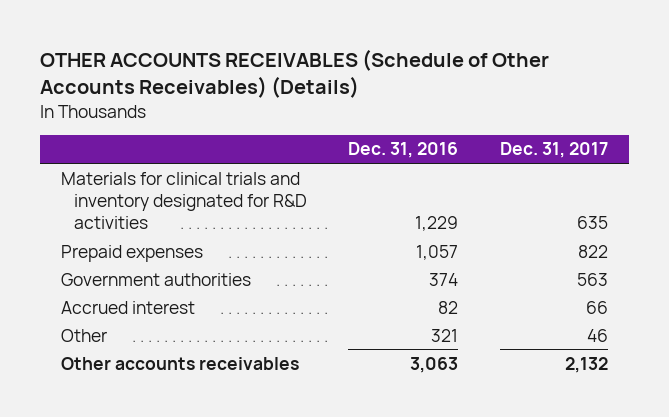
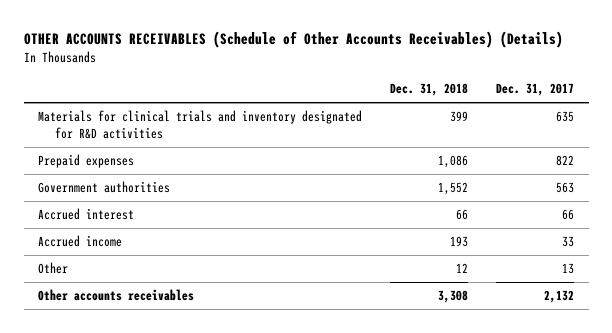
- | Dec. 31, 2016 | Dec. 31, 2017
+ | Dec. 31, 2018 | Dec. 31, 2017
- Other | 321 | 46
+ Accrued income | 193 | 33
+ Other | 12 | 13

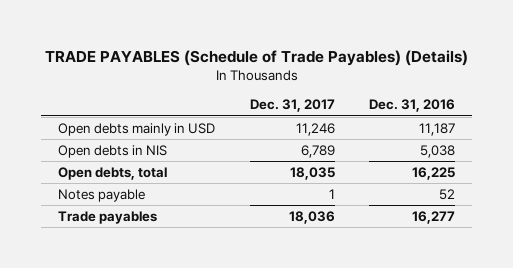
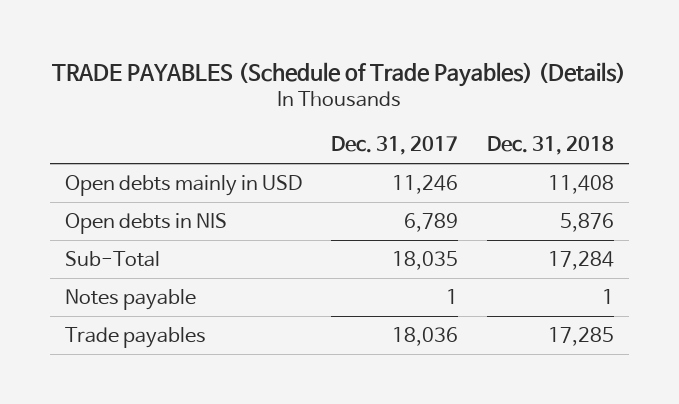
- | Dec. 31, 2017 | Dec. 31, 2016
+ | Dec. 31, 2017 | Dec. 31, 2018
- Open debts, total | 18,035 | 16,225
+ Sub-Total | 18,035 | 17,284

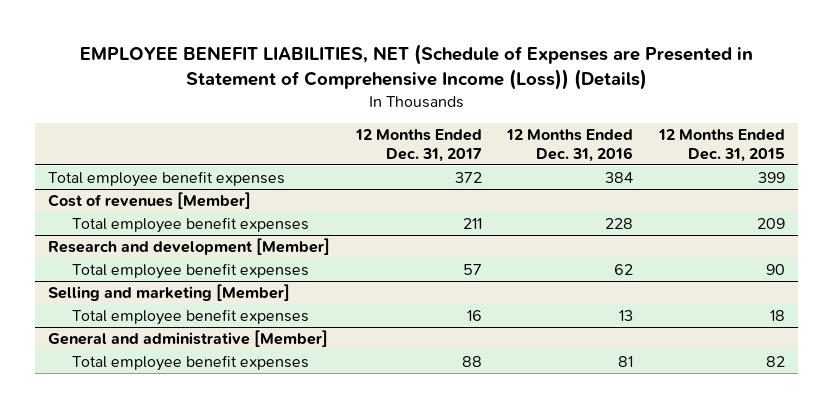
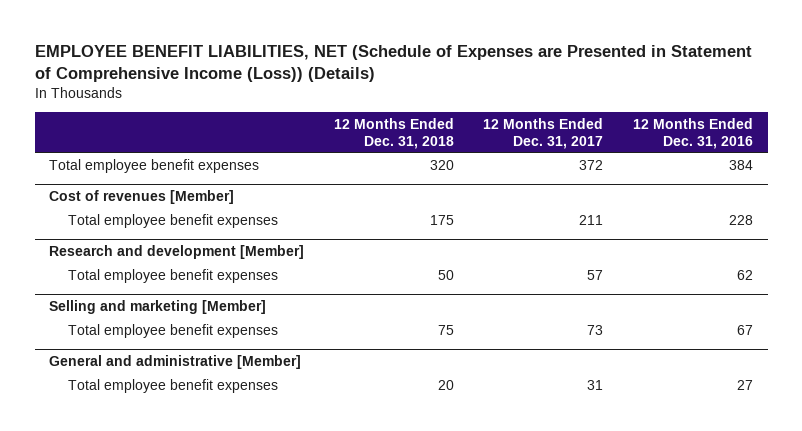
- | 12 Months Ended Dec. 31, 2017 | 12 Months Ended Dec. 31, 2016 | 12 Months Ended Dec. 31, 2015
+ | 12 Months Ended Dec. 31, 2018 | 12 Months Ended Dec. 31, 2017 | 12 Months Ended Dec. 31, 2016
@ Selling and marketing [Member]
- Total employee benefit expenses | 16 | 13 | 18
+ Total employee benefit expenses | 75 | 73 | 67
@ General and administrative [Member]
- Total employee benefit expenses | 88 | 81 | 82
+ Total employee benefit expenses | 20 | 31 | 27

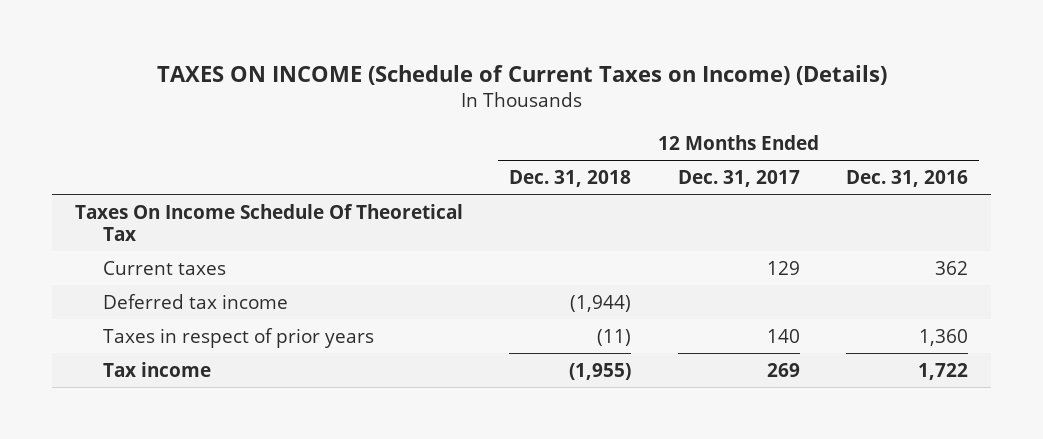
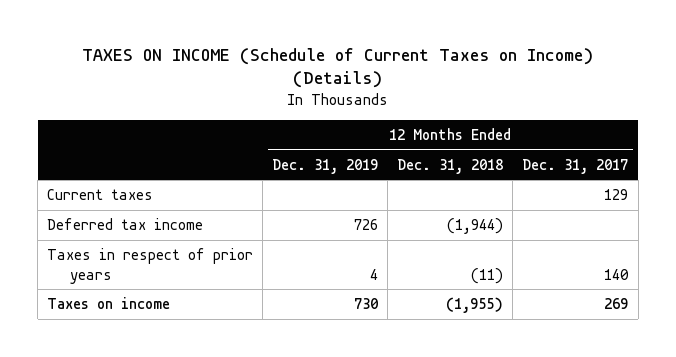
- | 12 Months Ended Dec. 31, 2018 | 12 Months Ended Dec. 31, 2017 | 12 Months Ended Dec. 31, 2016
+ | 12 Months Ended Dec. 31, 2019 | 12 Months Ended Dec. 31, 2018 | 12 Months Ended Dec. 31, 2017
- Taxes On Income Schedule Of Theoretical Tax
- Tax income | (1,955) | 269 | 1,722
+ Taxes on income | 730 | (1,955) | 269

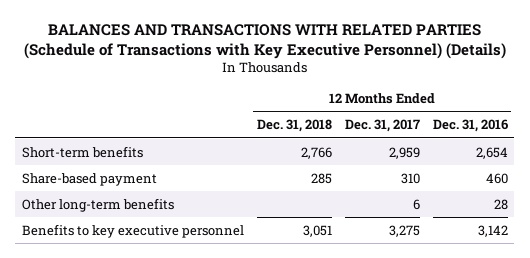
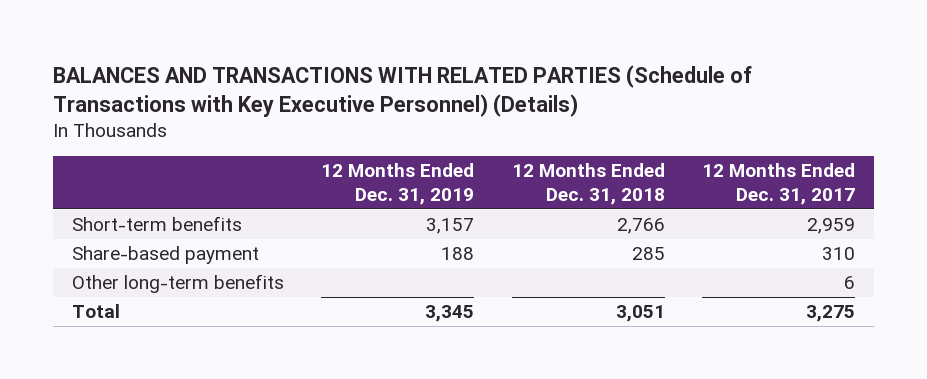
- | 12 Months Ended Dec. 31, 2018 | 12 Months Ended Dec. 31, 2017 | 12 Months Ended Dec. 31, 2016
+ | 12 Months Ended Dec. 31, 2019 | 12 Months Ended Dec. 31, 2018 | 12 Months Ended Dec. 31, 2017
- Benefits to key executive personnel | 3,051 | 3,275 | 3,142
+ Total | 3,345 | 3,051 | 3,275

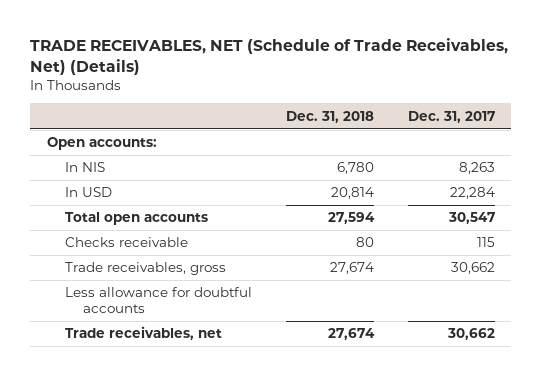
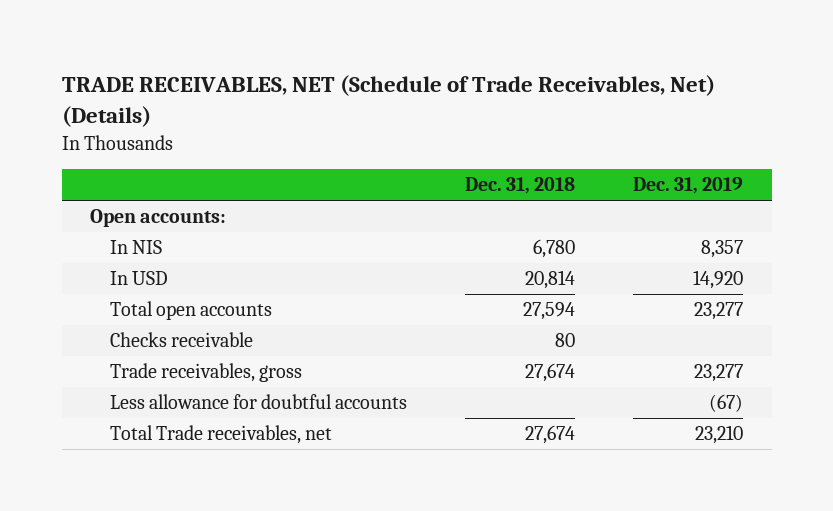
- | Dec. 31, 2018 | Dec. 31, 2017
+ | Dec. 31, 2018 | Dec. 31, 2019
- Trade receivables, net | 27,674 | 30,662
+ Total Trade receivables, net | 27,674 | 23,210

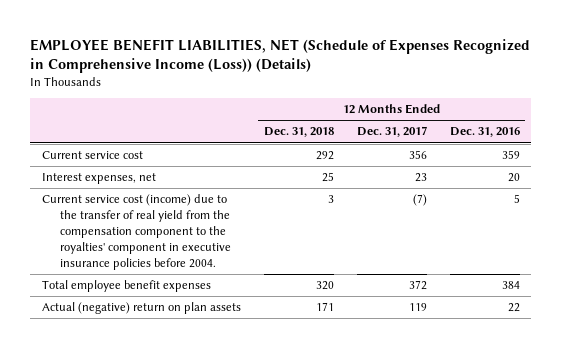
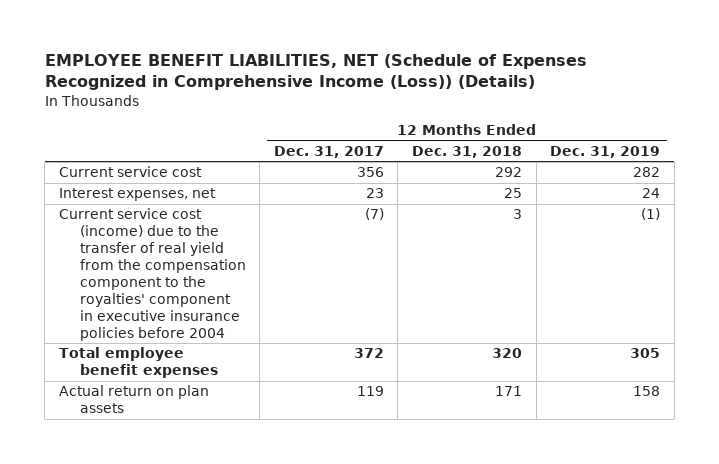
- | 12 Months Ended Dec. 31, 2018 | 12 Months Ended Dec. 31, 2017 | 12 Months Ended Dec. 31, 2016
+ | 12 Months Ended Dec. 31, 2017 | 12 Months Ended Dec. 31, 2018 | 12 Months Ended Dec. 31, 2019
- Current service cost (income) due to the transfer of real yield from the compensation component to the royalties' component in executive insurance policies before 2004. | 3 | (7) | 5
+ Current service cost (income) due to the transfer of real yield from the compensation component to the royalties' component in executive insurance policies before 2004 | (7) | 3 | (1)
- Actual (negative) return on plan assets | 171 | 119 | 22
+ Actual return on plan assets | 119 | 171 | 158

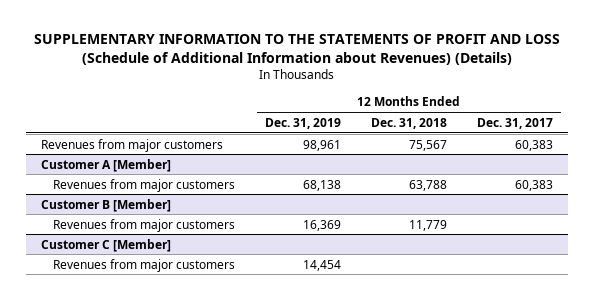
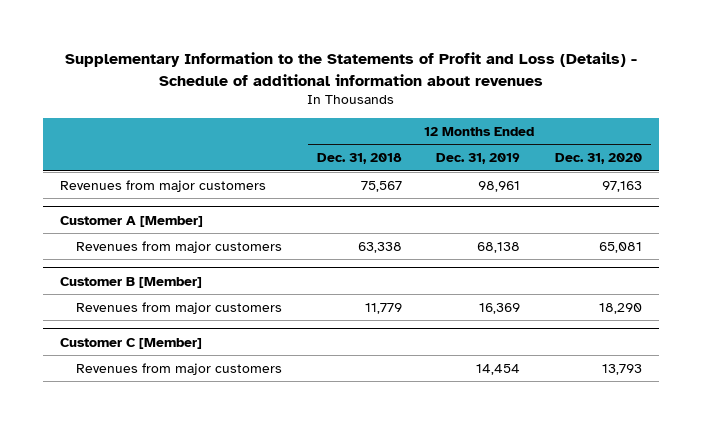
- SUPPLEMENTARY INFORMATION TO THE STATEMENTS OF PROFIT AND LOSS (Schedule of Additional Information about Revenues) (Details)
+ Supplementary Information to the Statements of Profit and Loss (Details) - Schedule of additional information about revenues
- | 12 Months Ended Dec. 31, 2019 | 12 Months Ended Dec. 31, 2018 | 12 Months Ended Dec. 31, 2017
+ | 12 Months Ended Dec. 31, 2018 | 12 Months Ended Dec. 31, 2019 | 12 Months Ended Dec. 31, 2020
@ Customer A [Member]
- Revenues from major customers | 68,138 | 63,788 | 60,383
+ Revenues from major customers | 63,338 | 68,138 | 65,081

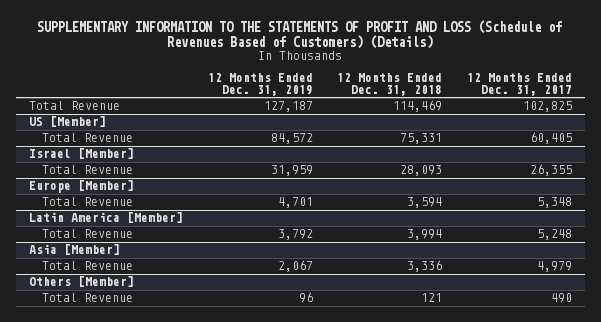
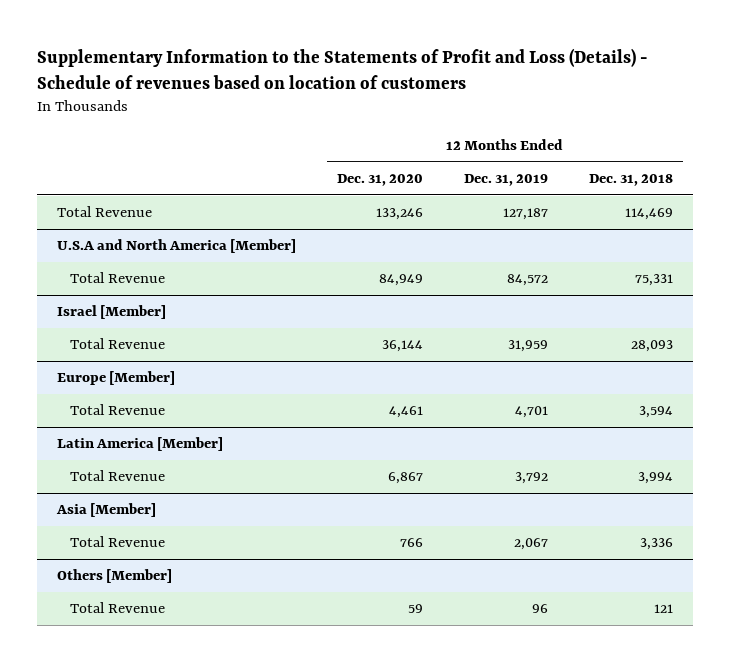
- SUPPLEMENTARY INFORMATION TO THE STATEMENTS OF PROFIT AND LOSS (Schedule of Revenues Based of Customers) (Details)
+ Supplementary Information to the Statements of Profit and Loss (Details) - Schedule of revenues based on location of customers
- | 12 Months Ended Dec. 31, 2019 | 12 Months Ended Dec. 31, 2018 | 12 Months Ended Dec. 31, 2017
+ | 12 Months Ended Dec. 31, 2020 | 12 Months Ended Dec. 31, 2019 | 12 Months Ended Dec. 31, 2018
- US [Member]
+ U.S.A and North America [Member]

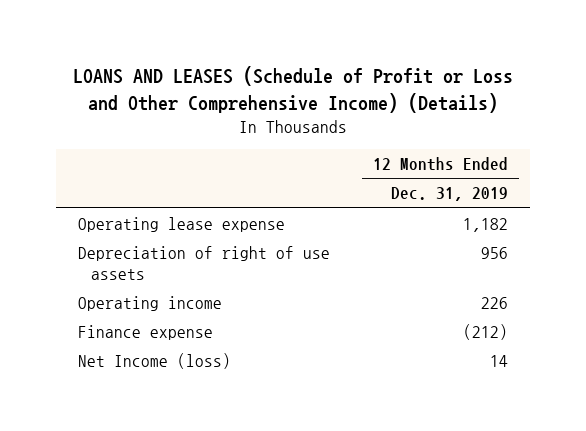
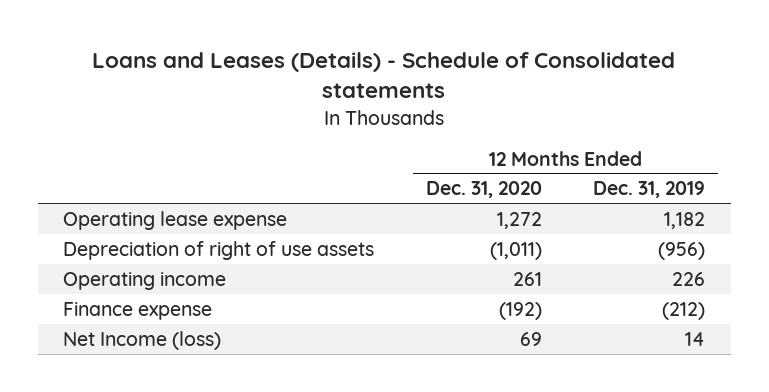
- LOANS AND LEASES (Schedule of Profit or Loss and Other Comprehensive Income) (Details)
+ Loans and Leases (Details) - Schedule of Consolidated statements
- | 12 Months Ended Dec. 31, 2019
+ | 12 Months Ended Dec. 31, 2020 | 12 Months Ended Dec. 31, 2019
- Depreciation of right of use assets | 956
+ Depreciation of right of use assets | (1,011) | (956)

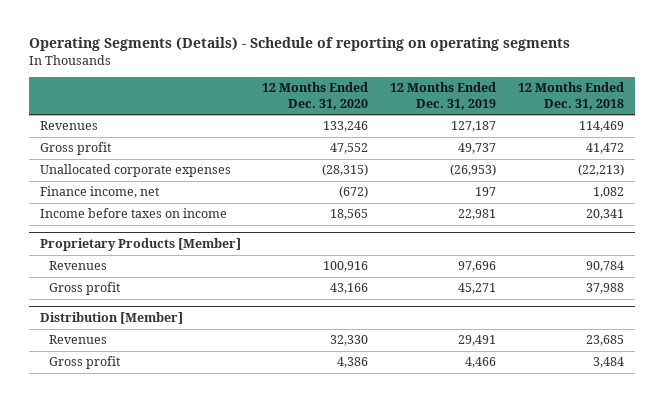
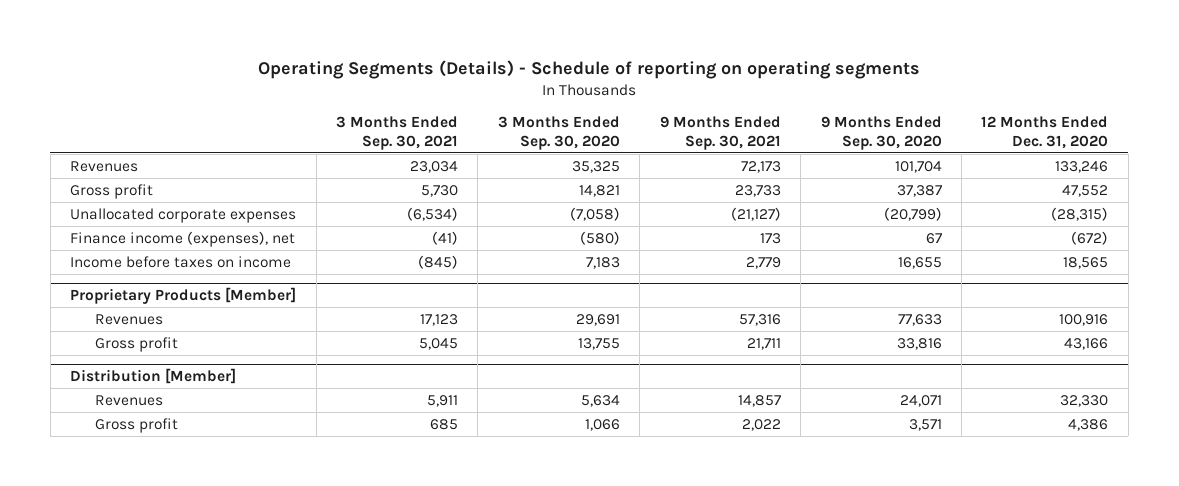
- | 12 Months Ended Dec. 31, 2020 | 12 Months Ended Dec. 31, 2019 | 12 Months Ended Dec. 31, 2018
+ | 3 Months Ended Sep. 30, 2021 | 3 Months Ended Sep. 30, 2020 | 9 Months Ended Sep. 30, 2021 | 9 Months Ended Sep. 30, 2020 | 12 Months Ended Dec. 31, 2020
- Finance income, net | (672) | 197 | 1,082
+ Finance income (expenses), net | (41) | (580) | 173 | 67 | (672)

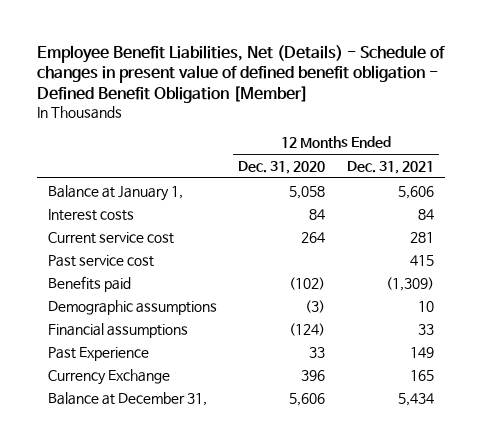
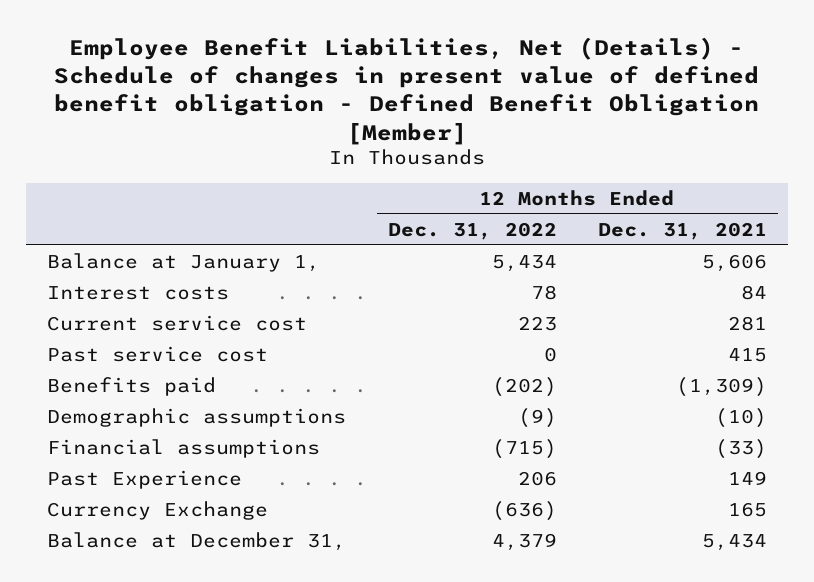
- | 12 Months Ended Dec. 31, 2020 | 12 Months Ended Dec. 31, 2021
+ | 12 Months Ended Dec. 31, 2022 | 12 Months Ended Dec. 31, 2021
- Demographic assumptions | (3) | 10
- Financial assumptions | (124) | 33
+ Demographic assumptions | (9) | (10)
+ Financial assumptions | (715) | (33)

